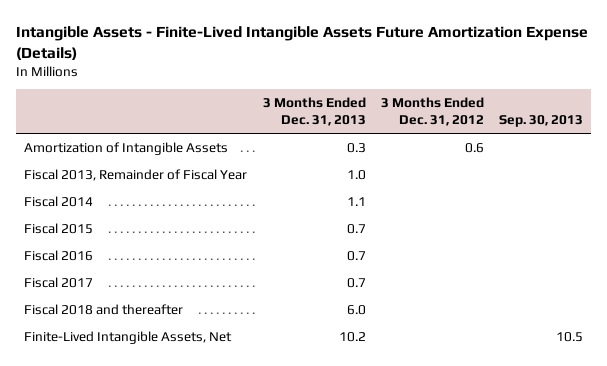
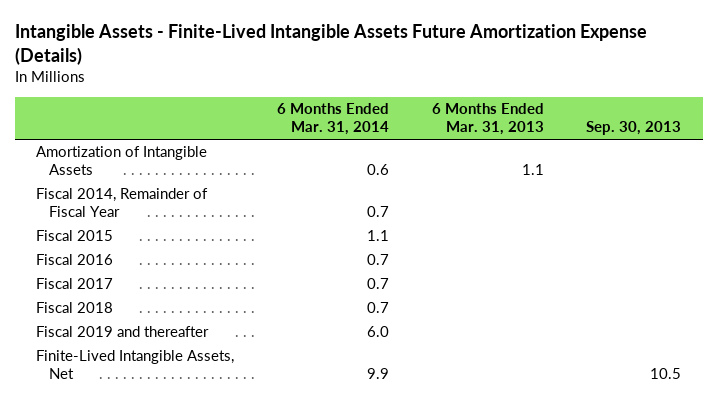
- | 3 Months Ended Dec. 31, 2013 | 3 Months Ended Dec. 31, 2012 | Sep. 30, 2013
+ | 6 Months Ended Mar. 31, 2014 | 6 Months Ended Mar. 31, 2013 | Sep. 30, 2013
- Fiscal 2013, Remainder of Fiscal Year | 1.0 | |
- Fiscal 2014 | 1.1 | |
+ Fiscal 2014, Remainder of Fiscal Year | 0.7 | |
- Fiscal 2018 and thereafter | 6.0 | |
+ Fiscal 2018 | 0.7 | |
+ Fiscal 2019 and thereafter | 6.0 | |

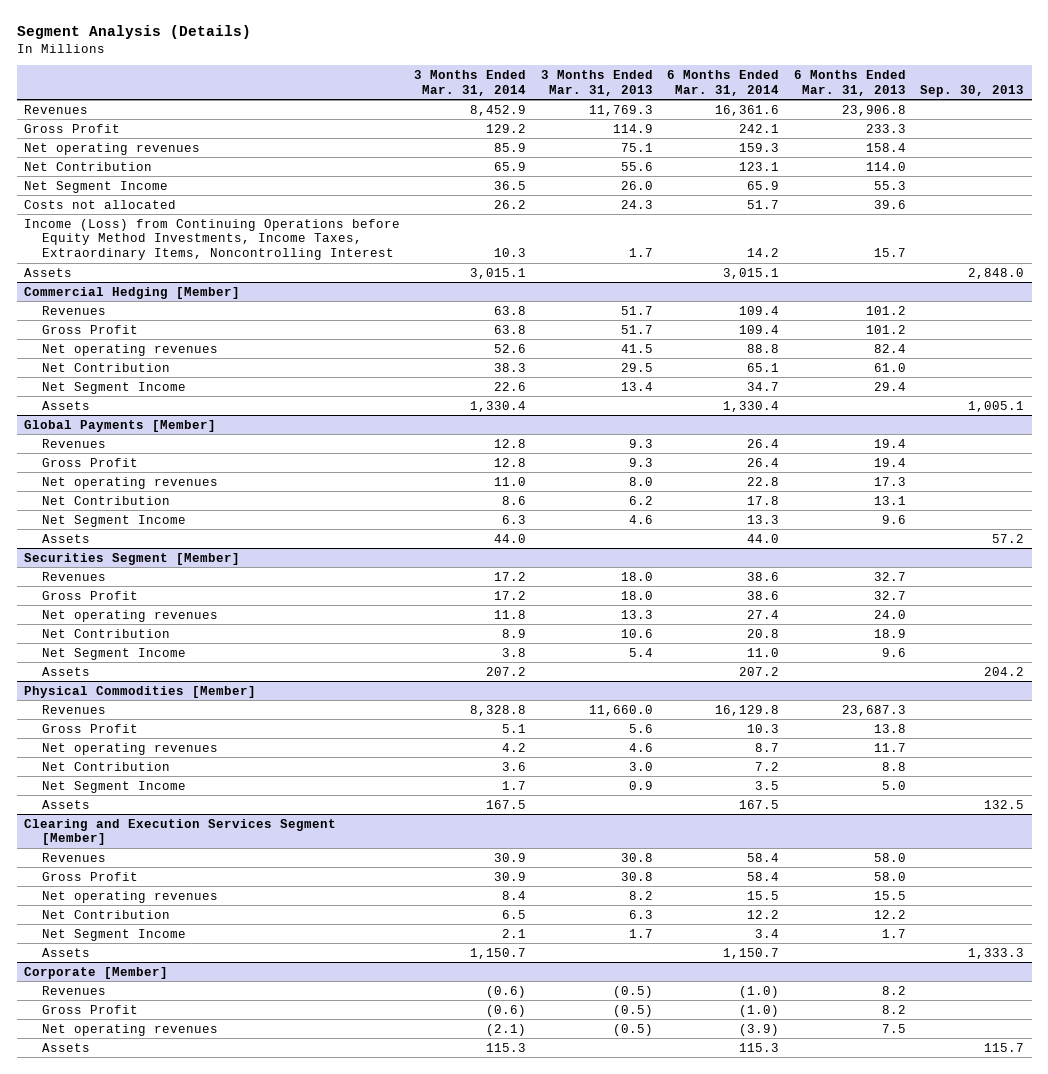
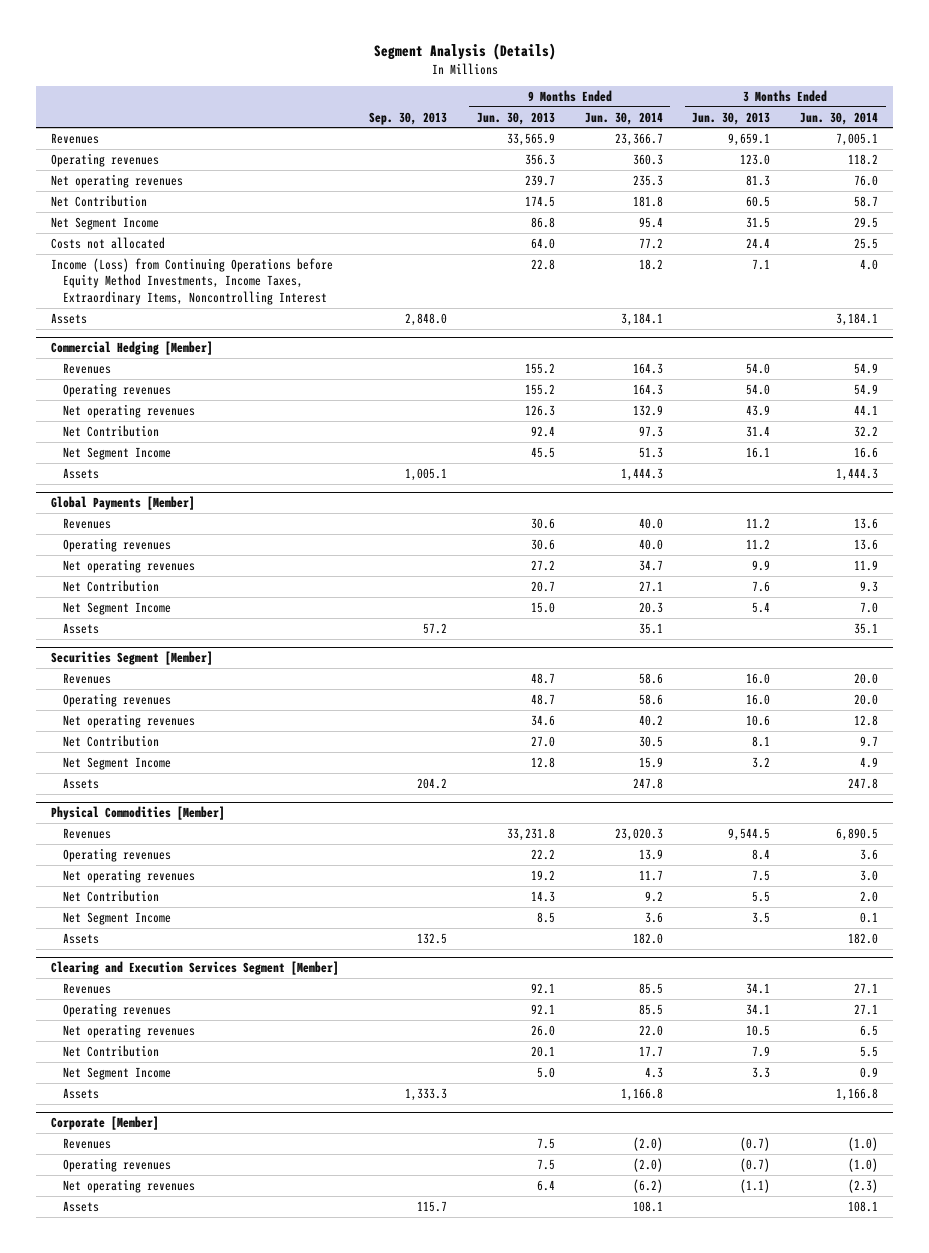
- | 3 Months Ended Mar. 31, 2014 | 3 Months Ended Mar. 31, 2013 | 6 Months Ended Mar. 31, 2014 | 6 Months Ended Mar. 31, 2013 | Sep. 30, 2013
+ | Sep. 30, 2013 | 9 Months Ended Jun. 30, 2013 | 9 Months Ended Jun. 30, 2014 | 3 Months Ended Jun. 30, 2013 | 3 Months Ended Jun. 30, 2014
- Gross Profit | 129.2 | 114.9 | 242.1 | 233.3 |
+ Operating revenues | | 356.3 | 360.3 | 123.0 | 118.2
@ Commercial Hedging [Member]
- Gross Profit | 63.8 | 51.7 | 109.4 | 101.2 |
+ Operating revenues | | 155.2 | 164.3 | 54.0 | 54.9
@ Global Payments [Member]
- Gross Profit | 12.8 | 9.3 | 26.4 | 19.4 |
+ Operating revenues | | 30.6 | 40.0 | 11.2 | 13.6
@ Securities Segment [Member]
- Gross Profit | 17.2 | 18.0 | 38.6 | 32.7 |
+ Operating revenues | | 48.7 | 58.6 | 16.0 | 20.0
@ Physical Commodities [Member]
- Gross Profit | 5.1 | 5.6 | 10.3 | 13.8 |
+ Operating revenues | | 22.2 | 13.9 | 8.4 | 3.6
@ Clearing and Execution Services Segment [Member]
- Gross Profit | 30.9 | 30.8 | 58.4 | 58.0 |
+ Operating revenues | | 92.1 | 85.5 | 34.1 | 27.1
@ Corporate [Member]
- Gross Profit | (0.6) | (0.5) | (1.0) | 8.2 |
+ Operating revenues | | 7.5 | (2.0) | (0.7) | (1.0)

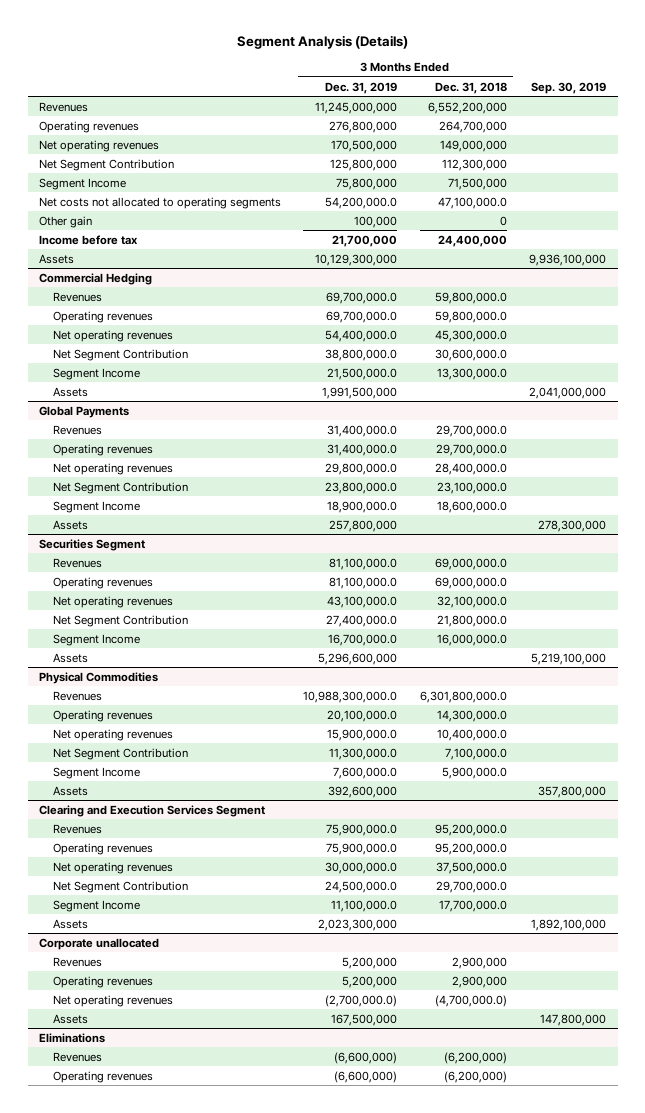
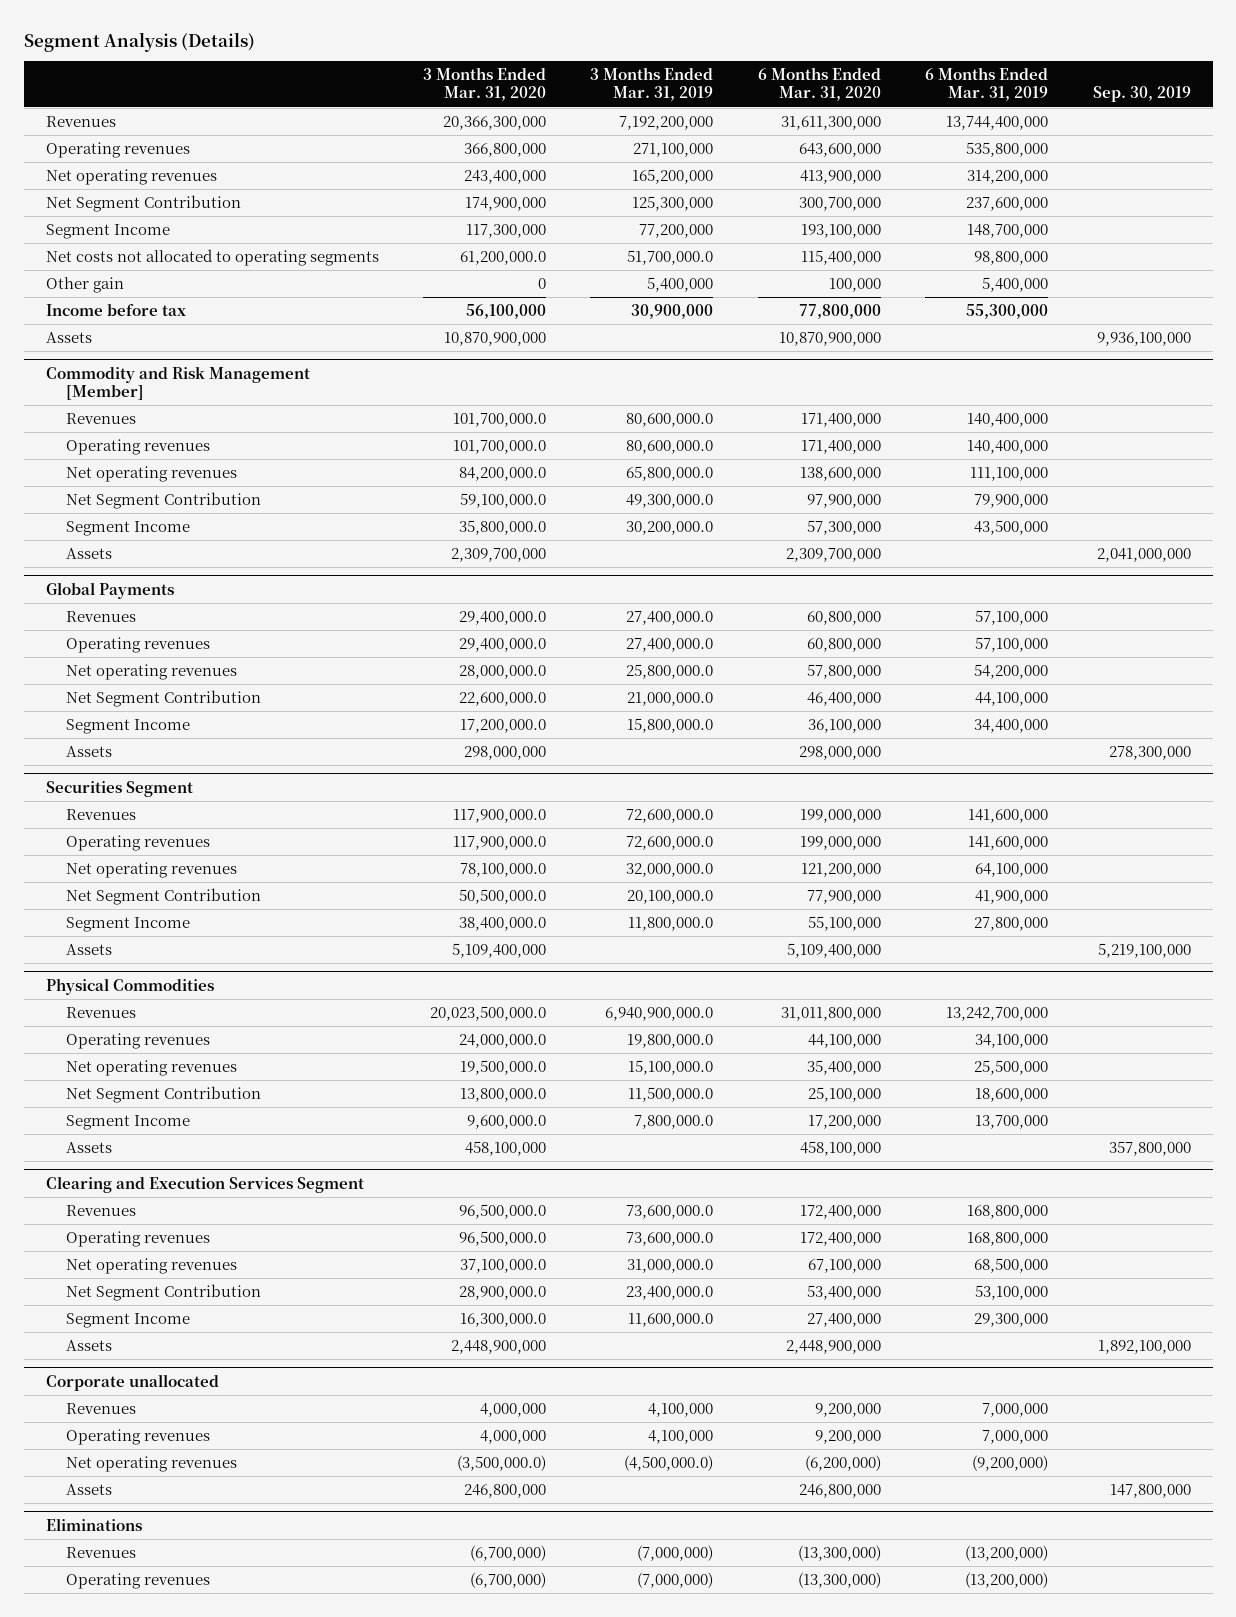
- | 3 Months Ended Dec. 31, 2019 | 3 Months Ended Dec. 31, 2018 | Sep. 30, 2019
+ | 3 Months Ended Mar. 31, 2020 | 3 Months Ended Mar. 31, 2019 | 6 Months Ended Mar. 31, 2020 | 6 Months Ended Mar. 31, 2019 | Sep. 30, 2019
- Commercial Hedging
+ Commodity and Risk Management [Member]

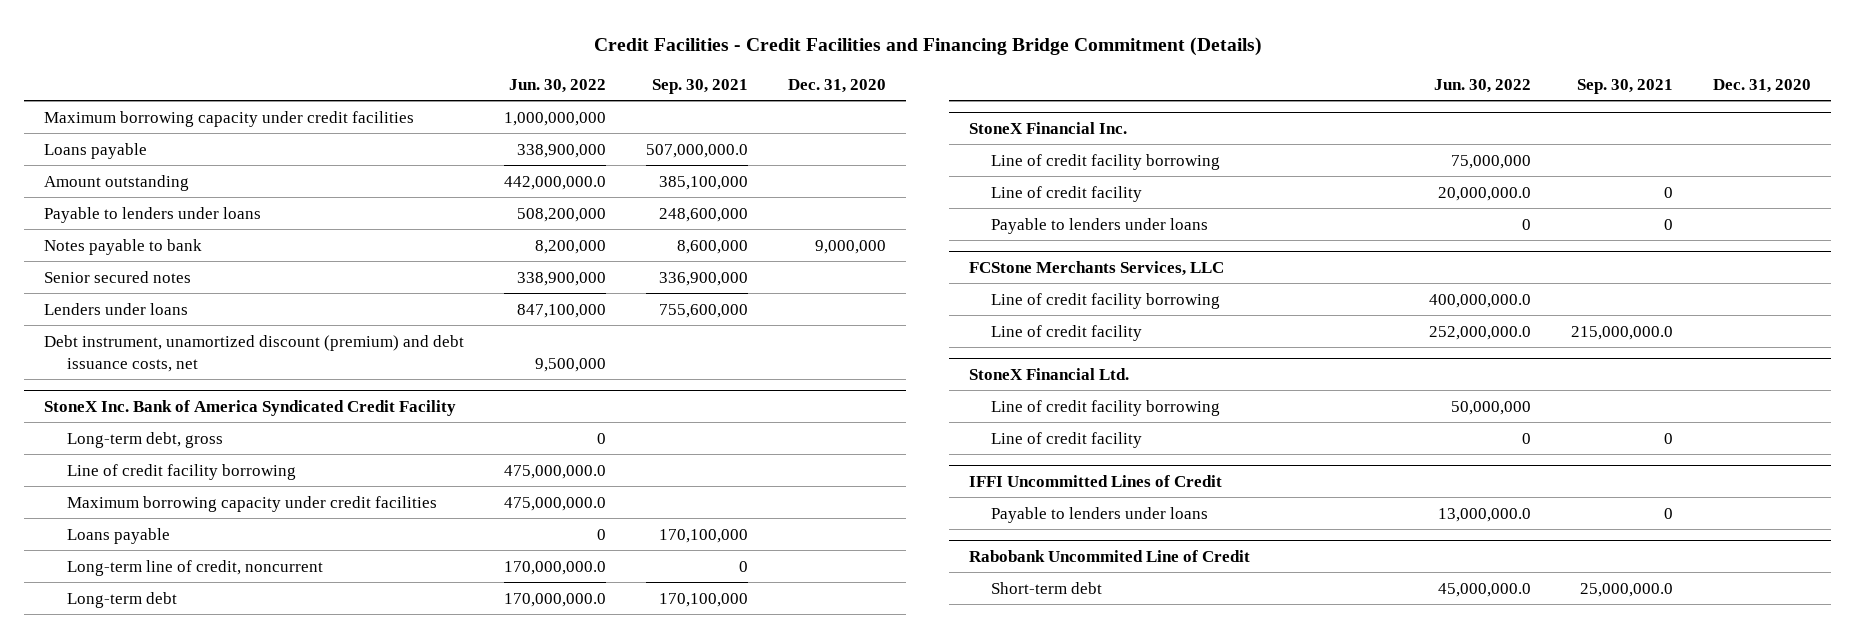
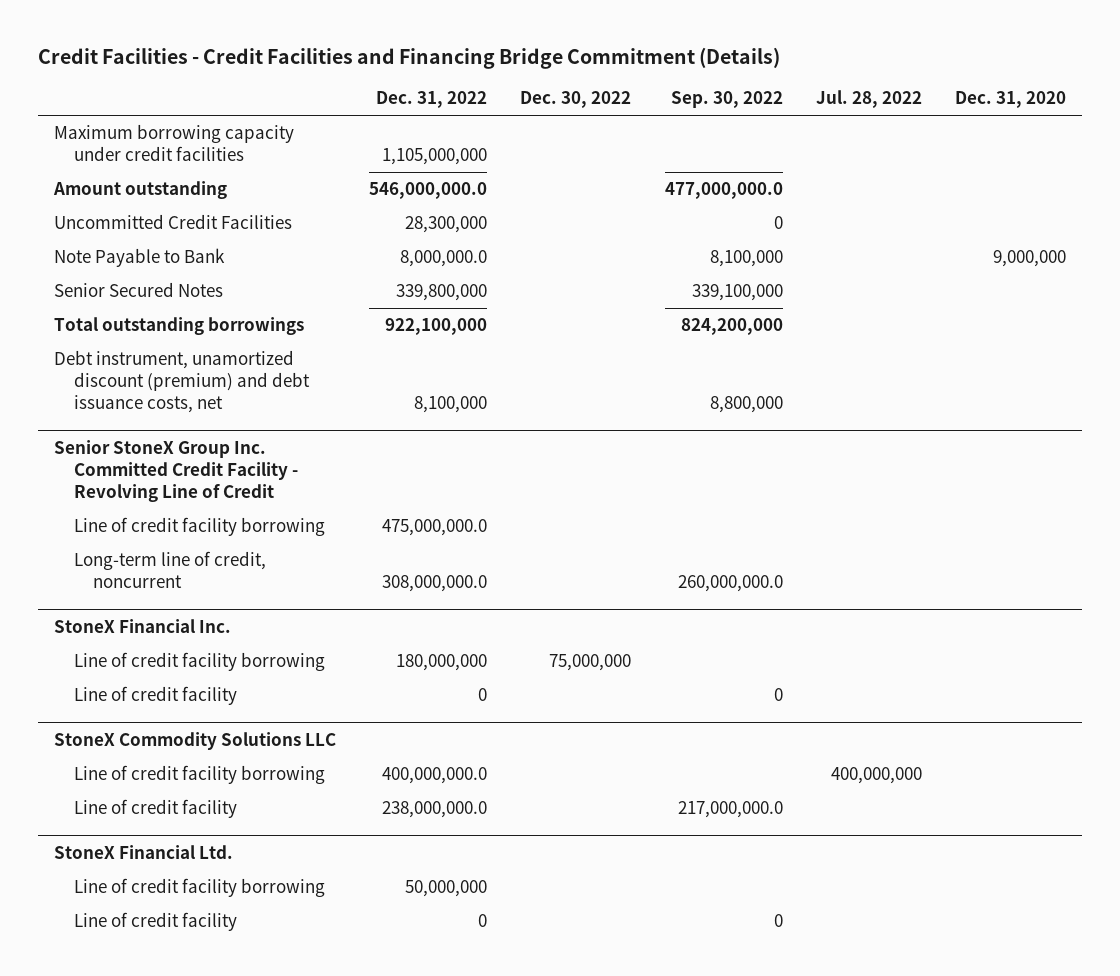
- | Jun. 30, 2022 | Sep. 30, 2021 | Dec. 31, 2020
+ | Dec. 31, 2022 | Dec. 30, 2022 | Sep. 30, 2022 | Jul. 28, 2022 | Dec. 31, 2020
- Loans payable | 338,900,000 | 507,000,000.0 |
- Payable to lenders under loans | 508,200,000 | 248,600,000 |
- Notes payable to bank | 8,200,000 | 8,600,000 | 9,000,000
- Senior secured notes | 338,900,000 | 336,900,000 |
- Lenders under loans | 847,100,000 | 755,600,000 |
+ Uncommitted Credit Facilities | 28,300,000 | | 0 | |
+ Note Payable to Bank | 8,000,000.0 | | 8,100,000 | | 9,000,000
+ Senior Secured Notes | 339,800,000 | | 339,100,000 | |
+ Total outstanding borrowings | 922,100,000 | | 824,200,000 | |
- StoneX Inc. Bank of America Syndicated Credit Facility
- Long-term debt, gross | 0 | |
+ Senior StoneX Group Inc. Committed Credit Facility - Revolving Line of Credit
- Maximum borrowing capacity under credit facilities | 475,000,000.0 | |
- Loans payable | 0 | 170,100,000 |
- Long-term debt | 170,000,000.0 | 170,100,000 |
@ StoneX Financial Inc.
- Payable to lenders under loans | 0 | 0 |
- FCStone Merchants Services, LLC
+ StoneX Commodity Solutions LLC
- IFFI Uncommitted Lines of Credit
- Payable to lenders under loans | 13,000,000.0 | 0 |
- Rabobank Uncommited Line of Credit
- Short-term debt | 45,000,000.0 | 25,000,000.0 |

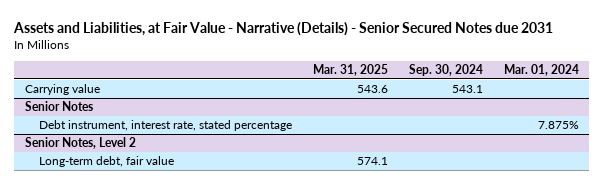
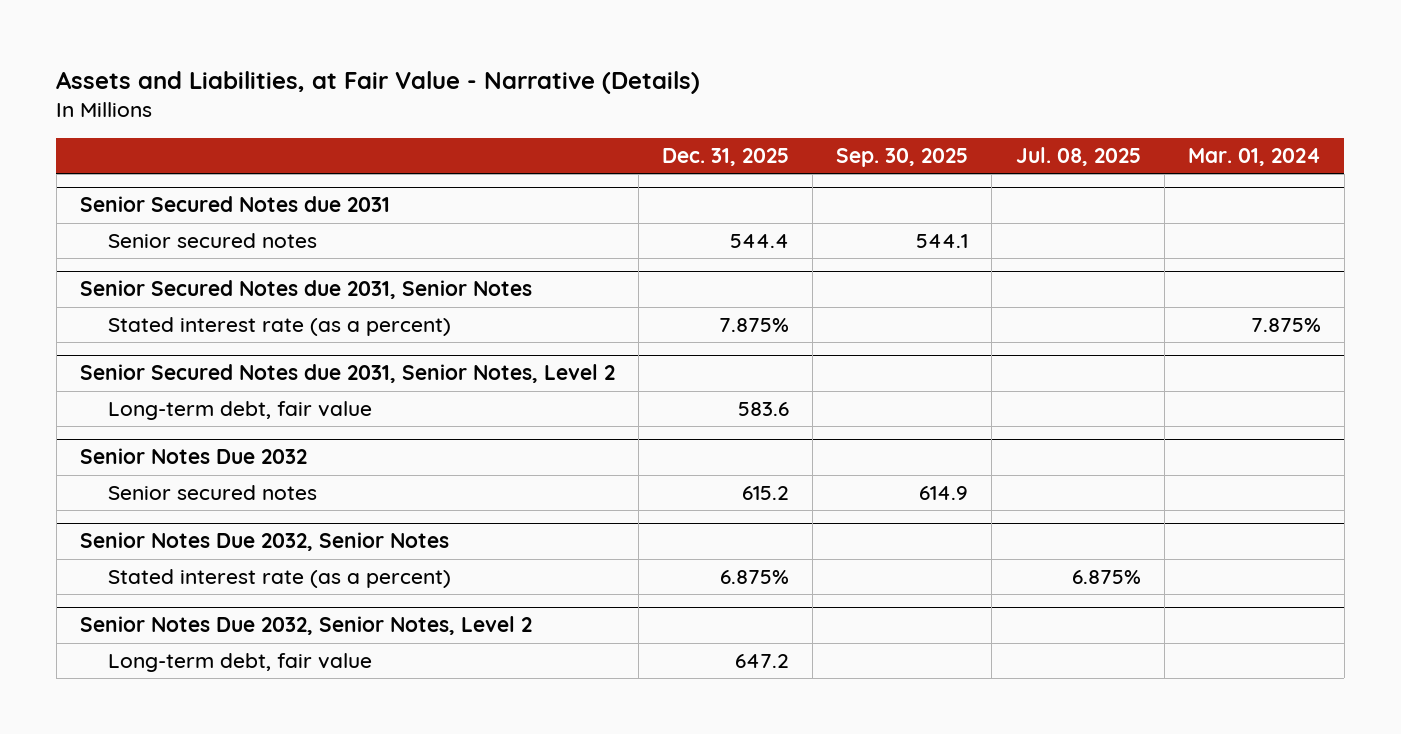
- Assets and Liabilities, at Fair Value - Narrative (Details) - Senior Secured Notes due 2031
+ Assets and Liabilities, at Fair Value - Narrative (Details)
- | Mar. 31, 2025 | Sep. 30, 2024 | Mar. 01, 2024
+ | Dec. 31, 2025 | Sep. 30, 2025 | Jul. 08, 2025 | Mar. 01, 2024
- Carrying value | 543.6 | 543.1 |
- Senior Notes
- Debt instrument, interest rate, stated percentage | | | 7.875%
- Senior Notes, Level 2
+ Senior Secured Notes due 2031
+ Senior secured notes | 544.4 | 544.1 | |
+ Senior Secured Notes due 2031, Senior Notes
+ Stated interest rate (as a percent) | 7.875% | | | 7.875%
+ Senior Secured Notes due 2031, Senior Notes, Level 2
+ Long-term debt, fair value | 583.6 | | |
+ Senior Notes Due 2032
+ Senior secured notes | 615.2 | 614.9 | |
+ Senior Notes Due 2032, Senior Notes
+ Stated interest rate (as a percent) | 6.875% | | 6.875% |
+ Senior Notes Due 2032, Senior Notes, Level 2

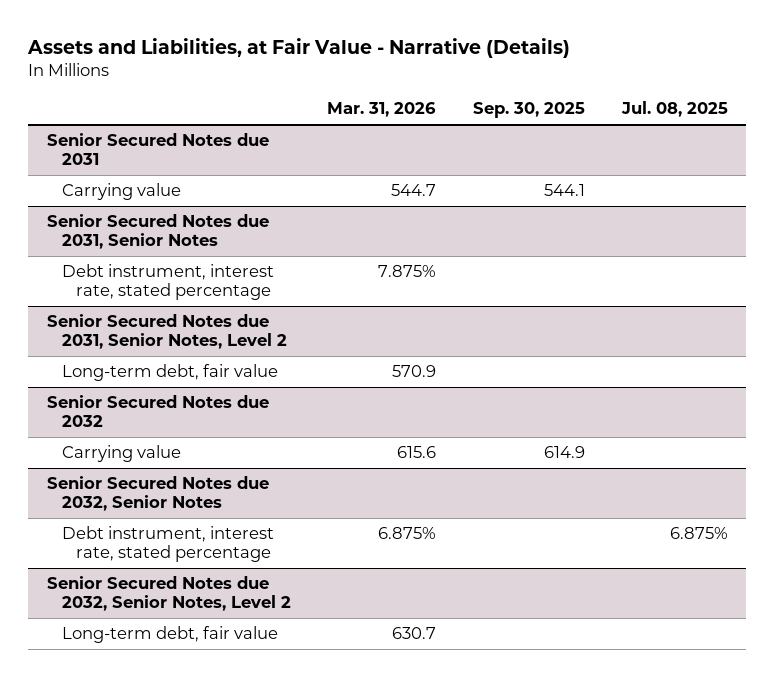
- | Dec. 31, 2025 | Sep. 30, 2025 | Jul. 08, 2025 | Mar. 01, 2024
+ | Mar. 31, 2026 | Sep. 30, 2025 | Jul. 08, 2025
@ Senior Secured Notes due 2031
- Senior secured notes | 544.4 | 544.1 | |
+ Carrying value | 544.7 | 544.1 |
@ Senior Secured Notes due 2031, Senior Notes
- Stated interest rate (as a percent) | 7.875% | | | 7.875%
+ Debt instrument, interest rate, stated percentage | 7.875% | |
- Senior Notes Due 2032
- Senior secured notes | 615.2 | 614.9 | |
- Senior Notes Due 2032, Senior Notes
- Stated interest rate (as a percent) | 6.875% | | 6.875% |
- Senior Notes Due 2032, Senior Notes, Level 2
+ Senior Secured Notes due 2032
+ Carrying value | 615.6 | 614.9 |
+ Senior Secured Notes due 2032, Senior Notes
+ Debt instrument, interest rate, stated percentage | 6.875% | | 6.875%
+ Senior Secured Notes due 2032, Senior Notes, Level 2

